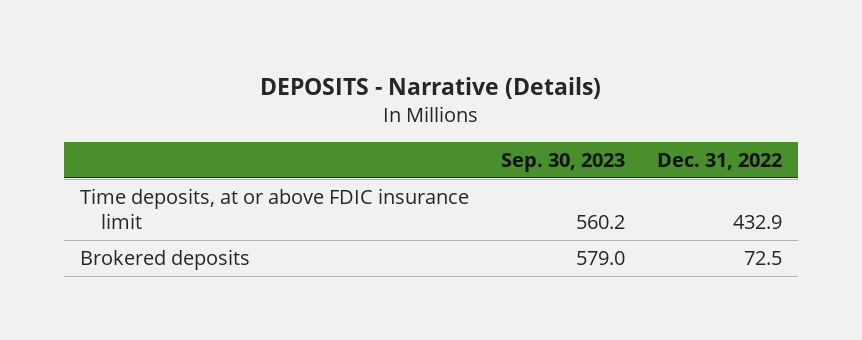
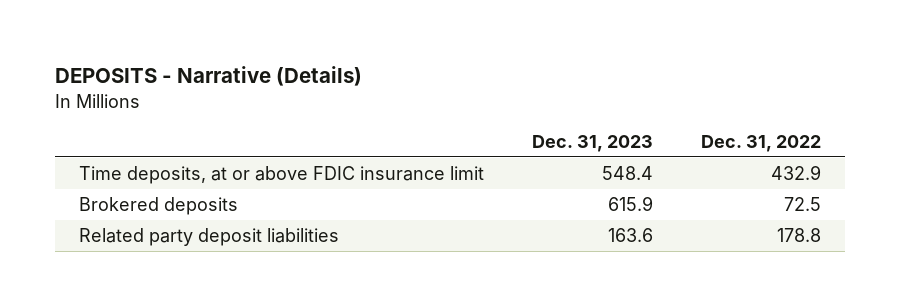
- | Sep. 30, 2023 | Dec. 31, 2022
+ | Dec. 31, 2023 | Dec. 31, 2022
+ Related party deposit liabilities | 163.6 | 178.8

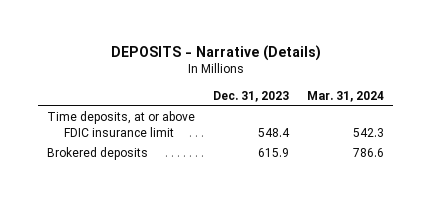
- | Dec. 31, 2023 | Dec. 31, 2022
+ | Dec. 31, 2023 | Mar. 31, 2024
- Related party deposit liabilities | 163.6 | 178.8

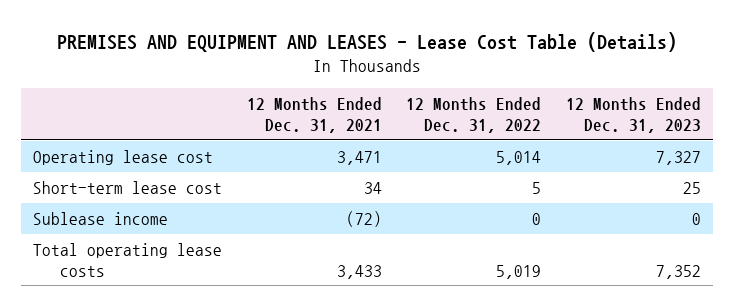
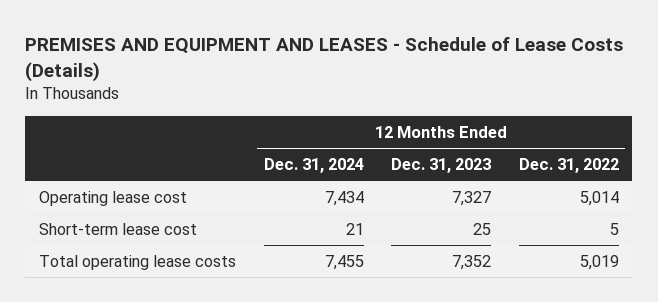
- PREMISES AND EQUIPMENT AND LEASES - Lease Cost Table (Details)
+ PREMISES AND EQUIPMENT AND LEASES - Schedule of Lease Costs (Details)
- | 12 Months Ended Dec. 31, 2021 | 12 Months Ended Dec. 31, 2022 | 12 Months Ended Dec. 31, 2023
+ | 12 Months Ended Dec. 31, 2024 | 12 Months Ended Dec. 31, 2023 | 12 Months Ended Dec. 31, 2022
- Sublease income | (72) | 0 | 0

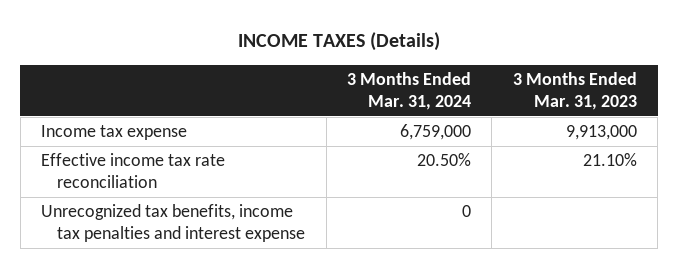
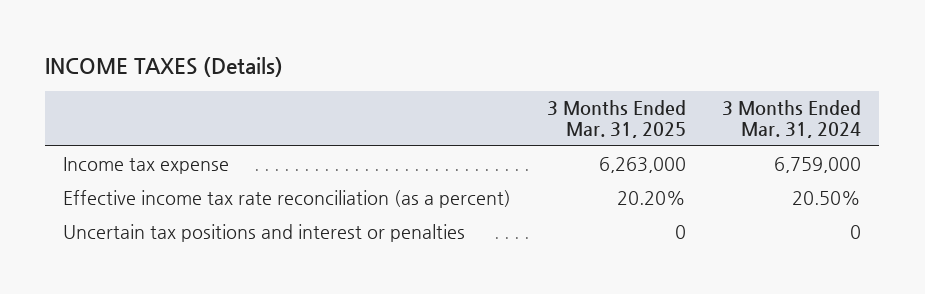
- | 3 Months Ended Mar. 31, 2024 | 3 Months Ended Mar. 31, 2023
+ | 3 Months Ended Mar. 31, 2025 | 3 Months Ended Mar. 31, 2024
- Effective income tax rate reconciliation | 20.50% | 21.10%
- Unrecognized tax benefits, income tax penalties and interest expense | 0 |
+ Effective income tax rate reconciliation (as a percent) | 20.20% | 20.50%
+ Uncertain tax positions and interest or penalties | 0 | 0

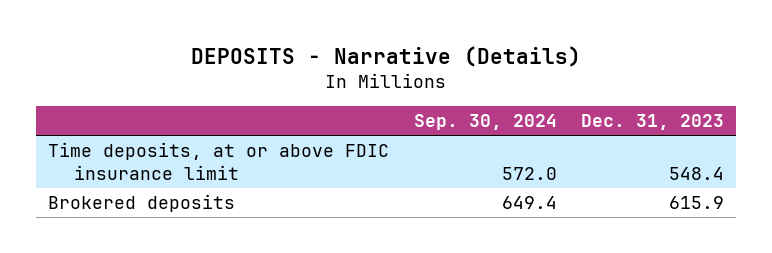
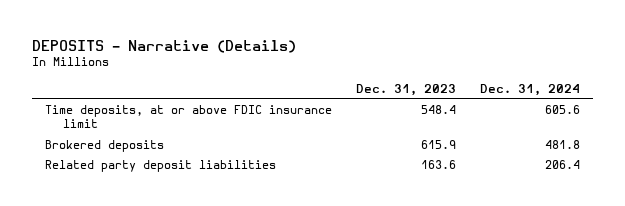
- | Sep. 30, 2024 | Dec. 31, 2023
+ | Dec. 31, 2023 | Dec. 31, 2024
+ Related party deposit liabilities | 163.6 | 206.4

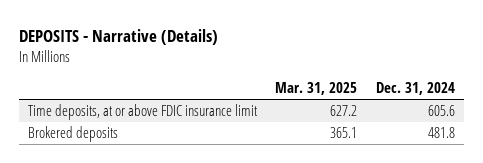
- | Dec. 31, 2023 | Dec. 31, 2024
+ | Mar. 31, 2025 | Dec. 31, 2024
- Related party deposit liabilities | 163.6 | 206.4

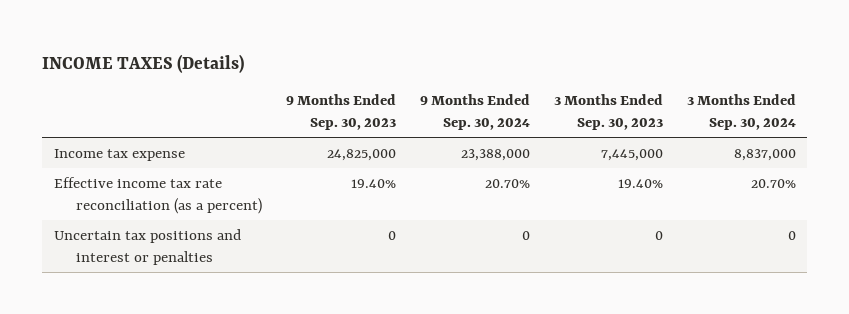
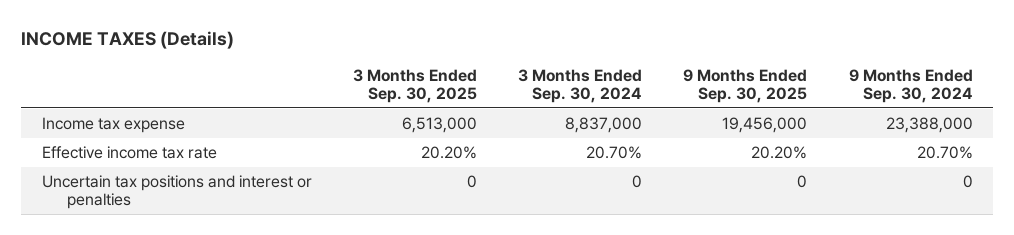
- | 9 Months Ended Sep. 30, 2023 | 9 Months Ended Sep. 30, 2024 | 3 Months Ended Sep. 30, 2023 | 3 Months Ended Sep. 30, 2024
+ | 3 Months Ended Sep. 30, 2025 | 3 Months Ended Sep. 30, 2024 | 9 Months Ended Sep. 30, 2025 | 9 Months Ended Sep. 30, 2024
- Effective income tax rate reconciliation (as a percent) | 19.40% | 20.70% | 19.40% | 20.70%
+ Effective income tax rate | 20.20% | 20.70% | 20.20% | 20.70%

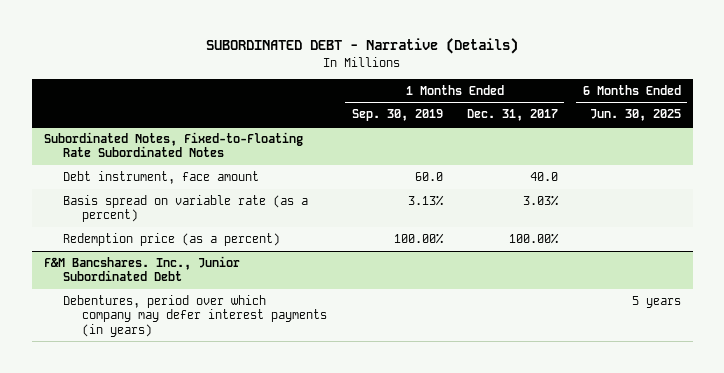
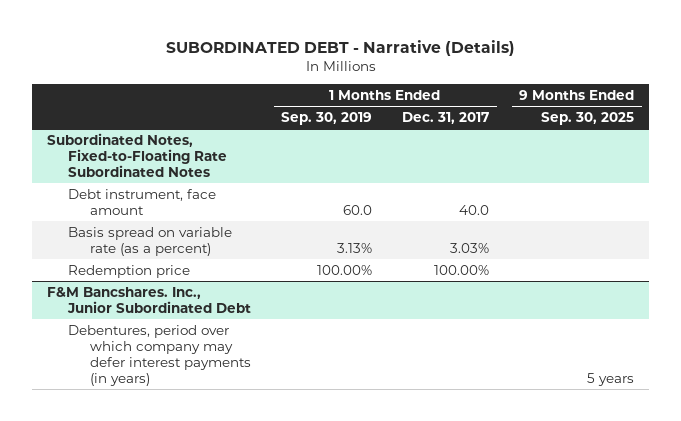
- | 1 Months Ended Sep. 30, 2019 | 1 Months Ended Dec. 31, 2017 | 6 Months Ended Jun. 30, 2025
+ | 1 Months Ended Sep. 30, 2019 | 1 Months Ended Dec. 31, 2017 | 9 Months Ended Sep. 30, 2025
@ Subordinated Notes, Fixed-to-Floating Rate Subordinated Notes
- Redemption price (as a percent) | 100.00% | 100.00% |
+ Redemption price | 100.00% | 100.00% |

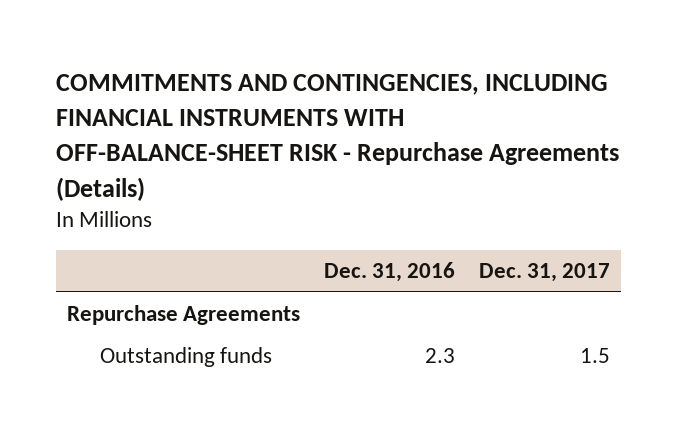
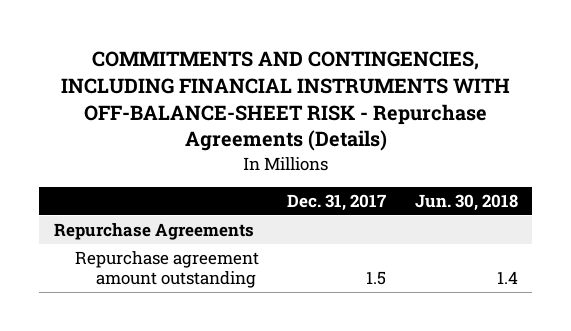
- | Dec. 31, 2016 | Dec. 31, 2017
+ | Dec. 31, 2017 | Jun. 30, 2018
- Outstanding funds | 2.3 | 1.5
+ Repurchase agreement amount outstanding | 1.5 | 1.4

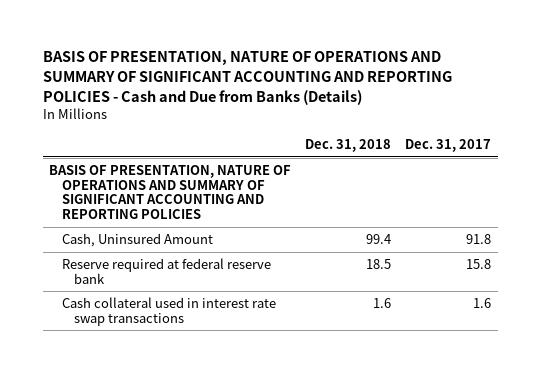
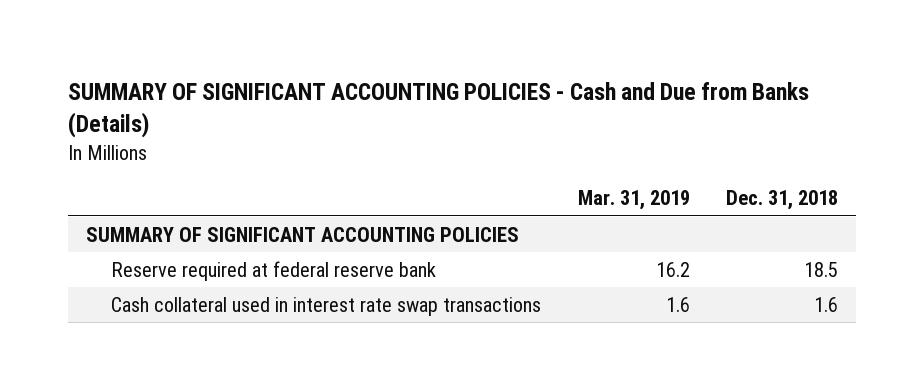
- BASIS OF PRESENTATION, NATURE OF OPERATIONS AND SUMMARY OF SIGNIFICANT ACCOUNTING AND REPORTING POLICIES - Cash and Due from Banks (Details)
+ SUMMARY OF SIGNIFICANT ACCOUNTING POLICIES - Cash and Due from Banks (Details)
- | Dec. 31, 2018 | Dec. 31, 2017
+ | Mar. 31, 2019 | Dec. 31, 2018
- BASIS OF PRESENTATION, NATURE OF OPERATIONS AND SUMMARY OF SIGNIFICANT ACCOUNTING AND REPORTING POLICIES
- Cash, Uninsured Amount | 99.4 | 91.8
+ SUMMARY OF SIGNIFICANT ACCOUNTING POLICIES

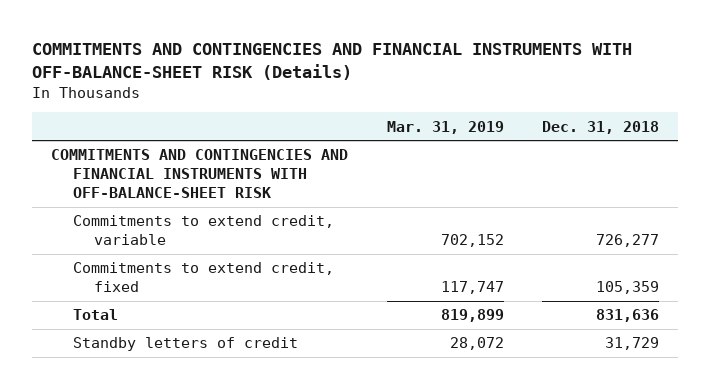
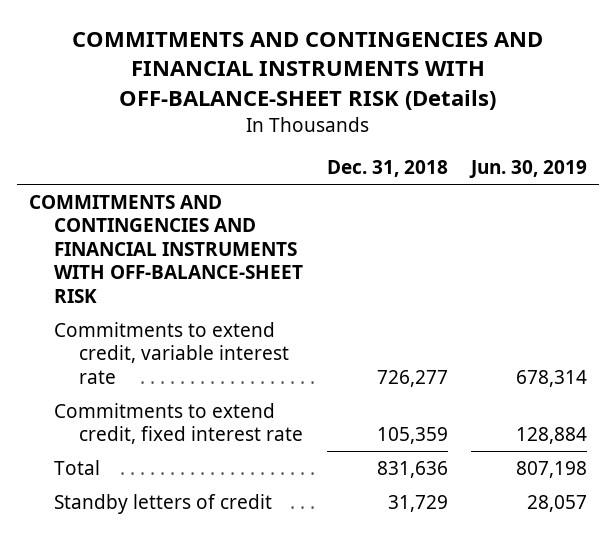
- | Mar. 31, 2019 | Dec. 31, 2018
+ | Dec. 31, 2018 | Jun. 30, 2019
- Commitments to extend credit, variable | 702,152 | 726,277
- Commitments to extend credit, fixed | 117,747 | 105,359
+ Commitments to extend credit, variable interest rate | 726,277 | 678,314
+ Commitments to extend credit, fixed interest rate | 105,359 | 128,884

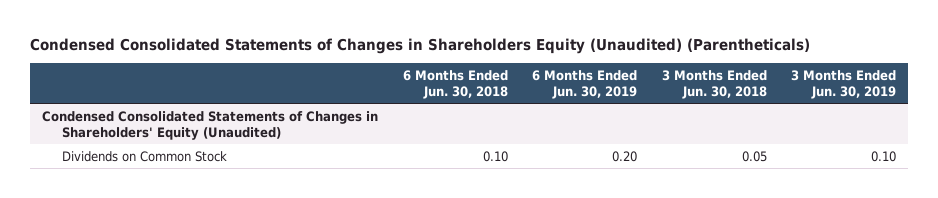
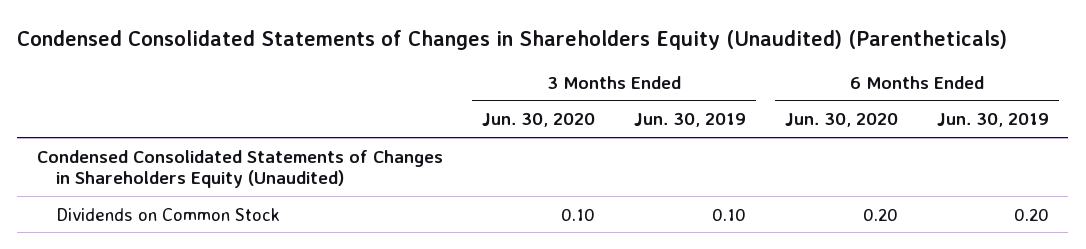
- | 6 Months Ended Jun. 30, 2018 | 6 Months Ended Jun. 30, 2019 | 3 Months Ended Jun. 30, 2018 | 3 Months Ended Jun. 30, 2019
+ | 3 Months Ended Jun. 30, 2020 | 3 Months Ended Jun. 30, 2019 | 6 Months Ended Jun. 30, 2020 | 6 Months Ended Jun. 30, 2019
- Condensed Consolidated Statements of Changes in Shareholders' Equity (Unaudited)
+ Condensed Consolidated Statements of Changes in Shareholders Equity (Unaudited)

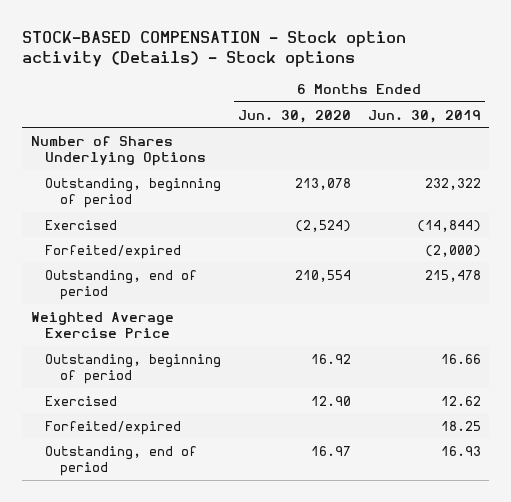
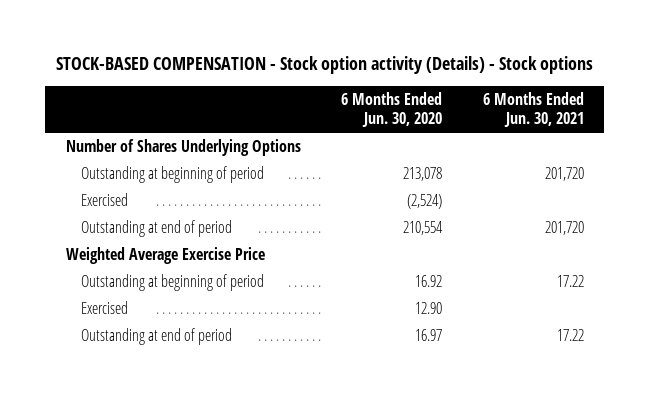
- | 6 Months Ended Jun. 30, 2020 | 6 Months Ended Jun. 30, 2019
+ | 6 Months Ended Jun. 30, 2020 | 6 Months Ended Jun. 30, 2021
- Outstanding, beginning of period | 213,078 | 232,322
+ Outstanding at beginning of period | 213,078 | 201,720
- Forfeited/expired | | (2,000)
- Outstanding, end of period | 210,554 | 215,478
+ Outstanding at end of period | 210,554 | 201,720
- Outstanding, beginning of period | 16.92 | 16.66
+ Outstanding at beginning of period | 16.92 | 17.22
- Forfeited/expired | | 18.25
- Outstanding, end of period | 16.97 | 16.93
+ Outstanding at end of period | 16.97 | 17.22

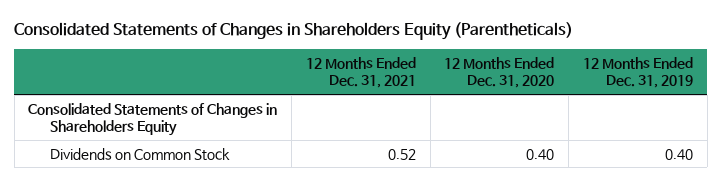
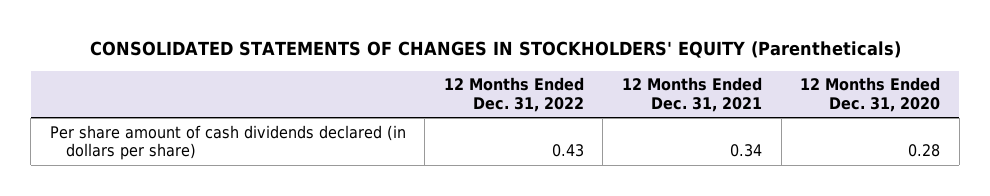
- Consolidated Statements of Changes in Shareholders Equity (Parentheticals)
+ CONSOLIDATED STATEMENTS OF CHANGES IN STOCKHOLDERS' EQUITY (Parentheticals)
- | 12 Months Ended Dec. 31, 2021 | 12 Months Ended Dec. 31, 2020 | 12 Months Ended Dec. 31, 2019
+ | 12 Months Ended Dec. 31, 2022 | 12 Months Ended Dec. 31, 2021 | 12 Months Ended Dec. 31, 2020
- Consolidated Statements of Changes in Shareholders Equity
- Dividends on Common Stock | 0.52 | 0.40 | 0.40
+ Per share amount of cash dividends declared (in dollars per share) | 0.43 | 0.34 | 0.28

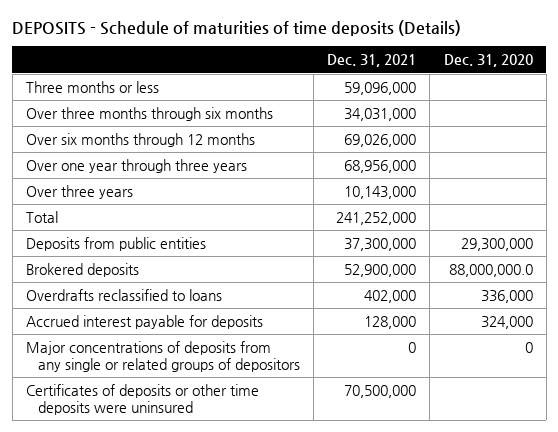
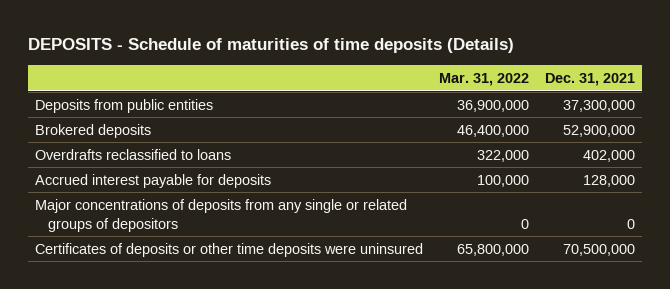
- | Dec. 31, 2021 | Dec. 31, 2020
+ | Mar. 31, 2022 | Dec. 31, 2021
- Three months or less | 59,096,000 |
- Over three months through six months | 34,031,000 |
- Over six months through 12 months | 69,026,000 |
- Over one year through three years | 68,956,000 |
- Over three years | 10,143,000 |
- Total | 241,252,000 |

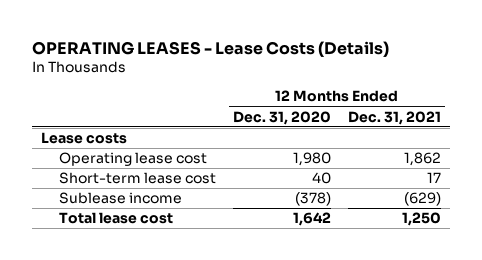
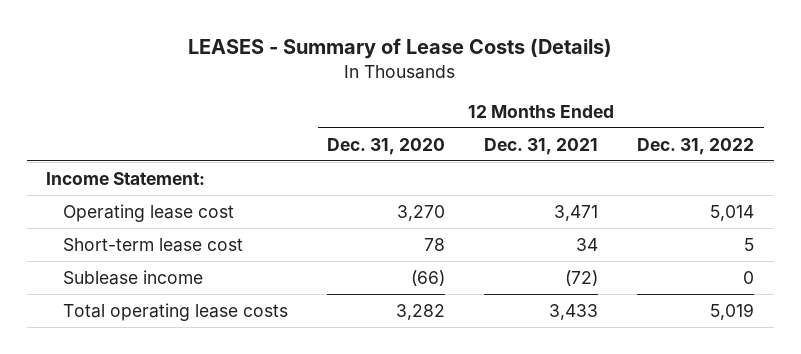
- OPERATING LEASES - Lease Costs (Details)
+ LEASES - Summary of Lease Costs (Details)
- | 12 Months Ended Dec. 31, 2020 | 12 Months Ended Dec. 31, 2021
+ | 12 Months Ended Dec. 31, 2020 | 12 Months Ended Dec. 31, 2021 | 12 Months Ended Dec. 31, 2022
- Lease costs
- Operating lease cost | 1,980 | 1,862
- Short-term lease cost | 40 | 17
- Sublease income | (378) | (629)
- Total lease cost | 1,642 | 1,250
+ Income Statement:
+ Operating lease cost | 3,270 | 3,471 | 5,014
+ Short-term lease cost | 78 | 34 | 5
+ Sublease income | (66) | (72) | 0
+ Total operating lease costs | 3,282 | 3,433 | 5,019

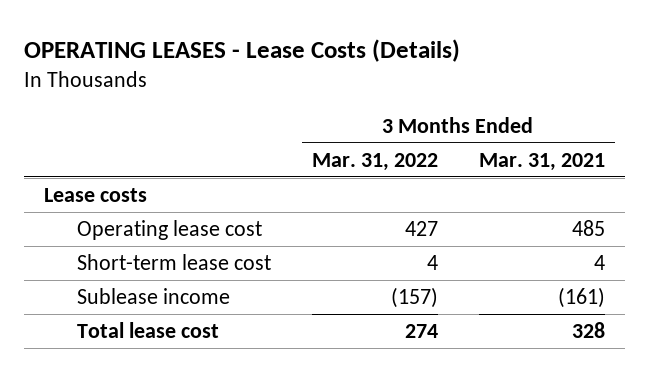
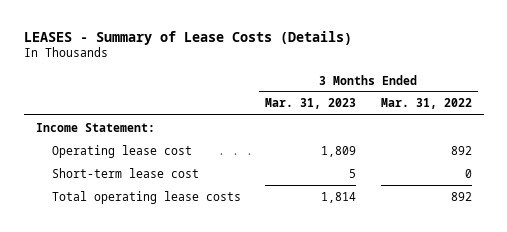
- OPERATING LEASES - Lease Costs (Details)
+ LEASES - Summary of Lease Costs (Details)
- | 3 Months Ended Mar. 31, 2022 | 3 Months Ended Mar. 31, 2021
+ | 3 Months Ended Mar. 31, 2023 | 3 Months Ended Mar. 31, 2022
- Lease costs
- Operating lease cost | 427 | 485
- Short-term lease cost | 4 | 4
- Sublease income | (157) | (161)
- Total lease cost | 274 | 328
+ Income Statement:
+ Operating lease cost | 1,809 | 892
+ Short-term lease cost | 5 | 0
+ Total operating lease costs | 1,814 | 892

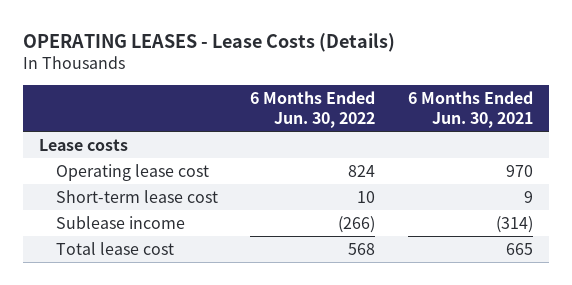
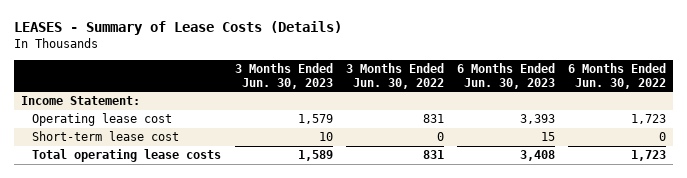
- OPERATING LEASES - Lease Costs (Details)
+ LEASES - Summary of Lease Costs (Details)
- | 6 Months Ended Jun. 30, 2022 | 6 Months Ended Jun. 30, 2021
+ | 3 Months Ended Jun. 30, 2023 | 3 Months Ended Jun. 30, 2022 | 6 Months Ended Jun. 30, 2023 | 6 Months Ended Jun. 30, 2022
- Lease costs
- Operating lease cost | 824 | 970
- Short-term lease cost | 10 | 9
- Sublease income | (266) | (314)
- Total lease cost | 568 | 665
+ Income Statement:
+ Operating lease cost | 1,579 | 831 | 3,393 | 1,723
+ Short-term lease cost | 10 | 0 | 15 | 0
+ Total operating lease costs | 1,589 | 831 | 3,408 | 1,723

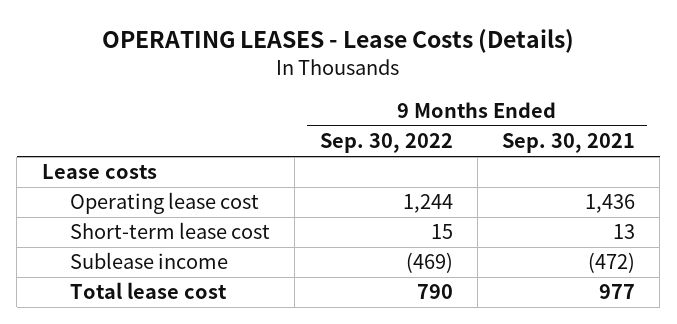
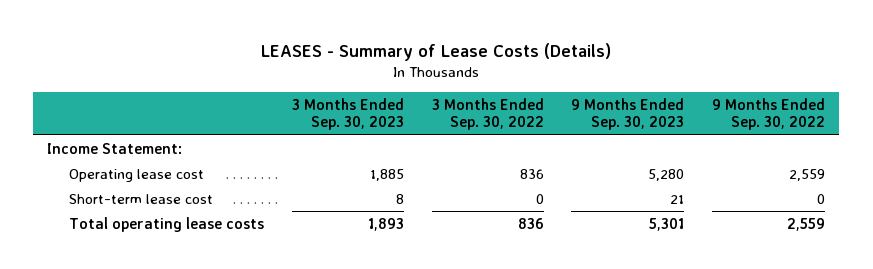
- OPERATING LEASES - Lease Costs (Details)
+ LEASES - Summary of Lease Costs (Details)
- | 9 Months Ended Sep. 30, 2022 | 9 Months Ended Sep. 30, 2021
+ | 3 Months Ended Sep. 30, 2023 | 3 Months Ended Sep. 30, 2022 | 9 Months Ended Sep. 30, 2023 | 9 Months Ended Sep. 30, 2022
- Lease costs
- Operating lease cost | 1,244 | 1,436
- Short-term lease cost | 15 | 13
- Sublease income | (469) | (472)
- Total lease cost | 790 | 977
+ Income Statement:
+ Operating lease cost | 1,885 | 836 | 5,280 | 2,559
+ Short-term lease cost | 8 | 0 | 21 | 0
+ Total operating lease costs | 1,893 | 836 | 5,301 | 2,559

